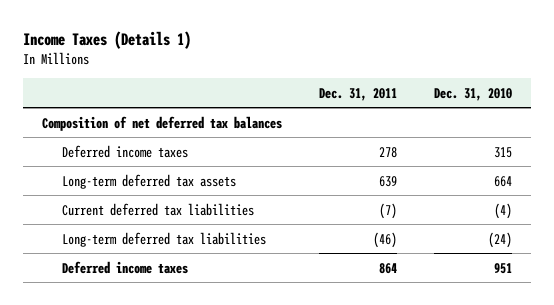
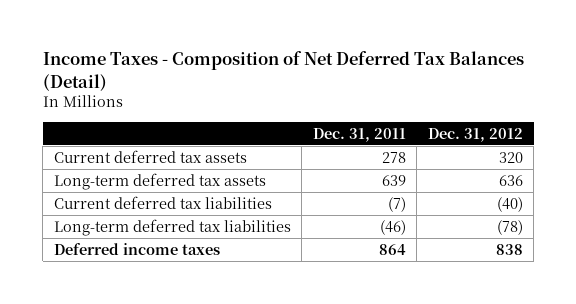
- Income Taxes (Details 1)
+ Income Taxes - Composition of Net Deferred Tax Balances (Detail)
- | Dec. 31, 2011 | Dec. 31, 2010
+ | Dec. 31, 2011 | Dec. 31, 2012
- Composition of net deferred tax balances
- Deferred income taxes | 278 | 315
+ Current deferred tax assets | 278 | 320

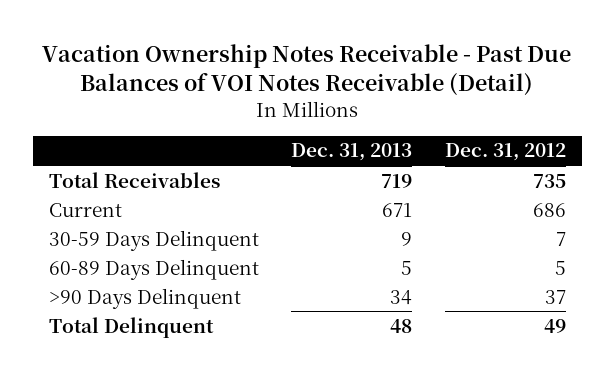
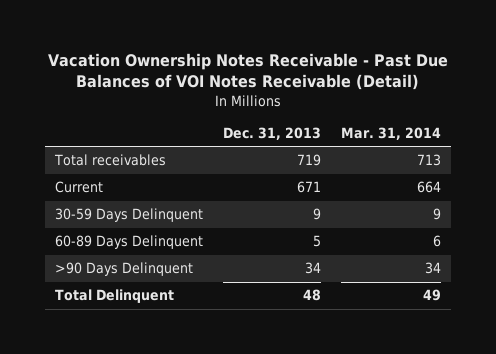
- | Dec. 31, 2013 | Dec. 31, 2012
+ | Dec. 31, 2013 | Mar. 31, 2014
- Total Receivables | 719 | 735
+ Total receivables | 719 | 713

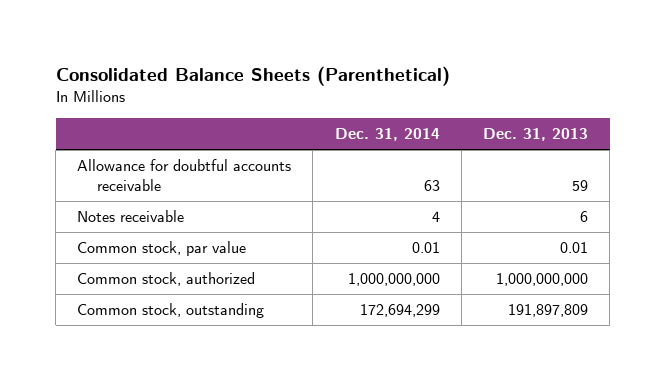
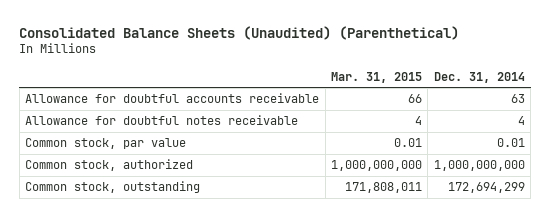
- Consolidated Balance Sheets (Parenthetical)
+ Consolidated Balance Sheets (Unaudited) (Parenthetical)
- | Dec. 31, 2014 | Dec. 31, 2013
+ | Mar. 31, 2015 | Dec. 31, 2014
- Notes receivable | 4 | 6
+ Allowance for doubtful notes receivable | 4 | 4

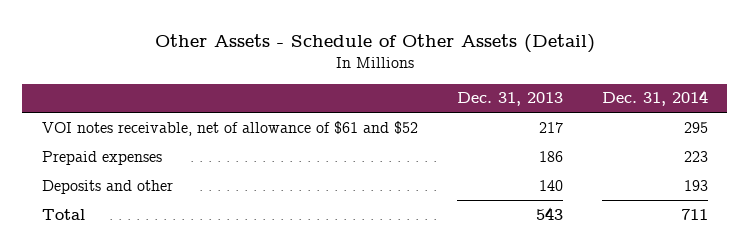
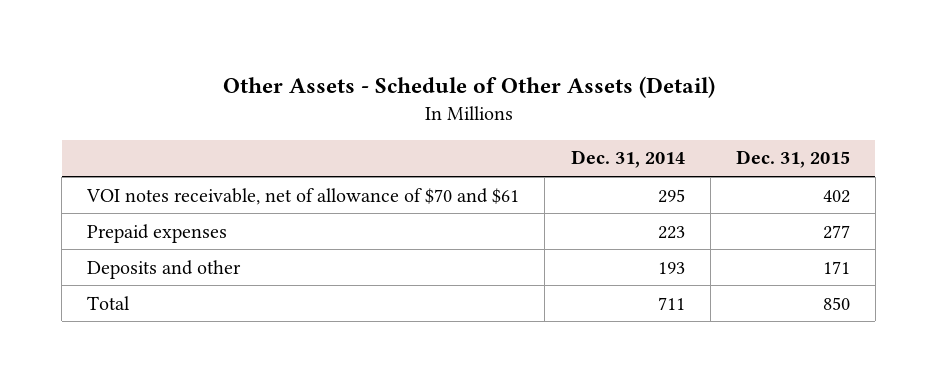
- | Dec. 31, 2013 | Dec. 31, 2014
+ | Dec. 31, 2014 | Dec. 31, 2015
- VOI notes receivable, net of allowance of $61 and $52 | 217 | 295
+ VOI notes receivable, net of allowance of $70 and $61 | 295 | 402

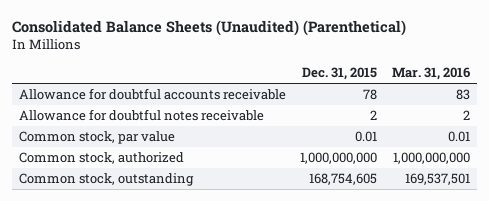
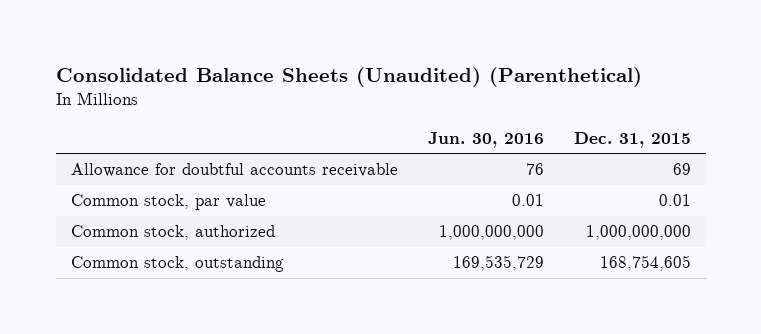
- | Dec. 31, 2015 | Mar. 31, 2016
+ | Jun. 30, 2016 | Dec. 31, 2015
- Allowance for doubtful accounts receivable | 78 | 83
- Allowance for doubtful notes receivable | 2 | 2
+ Allowance for doubtful accounts receivable | 76 | 69

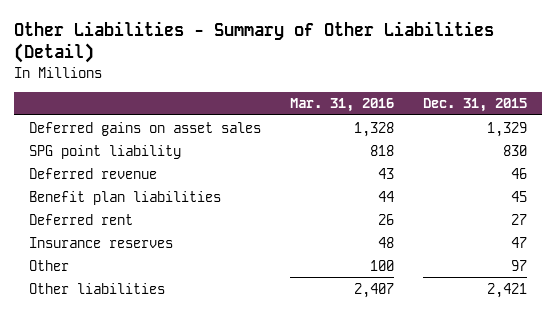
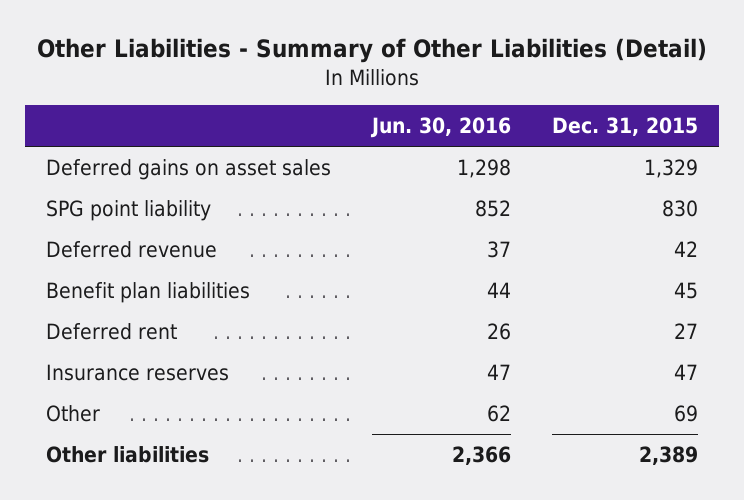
- | Mar. 31, 2016 | Dec. 31, 2015
+ | Jun. 30, 2016 | Dec. 31, 2015
- Deferred revenue | 43 | 46
+ Deferred revenue | 37 | 42
- Other | 100 | 97
- Other liabilities | 2,407 | 2,421
+ Other | 62 | 69
+ Other liabilities | 2,366 | 2,389

